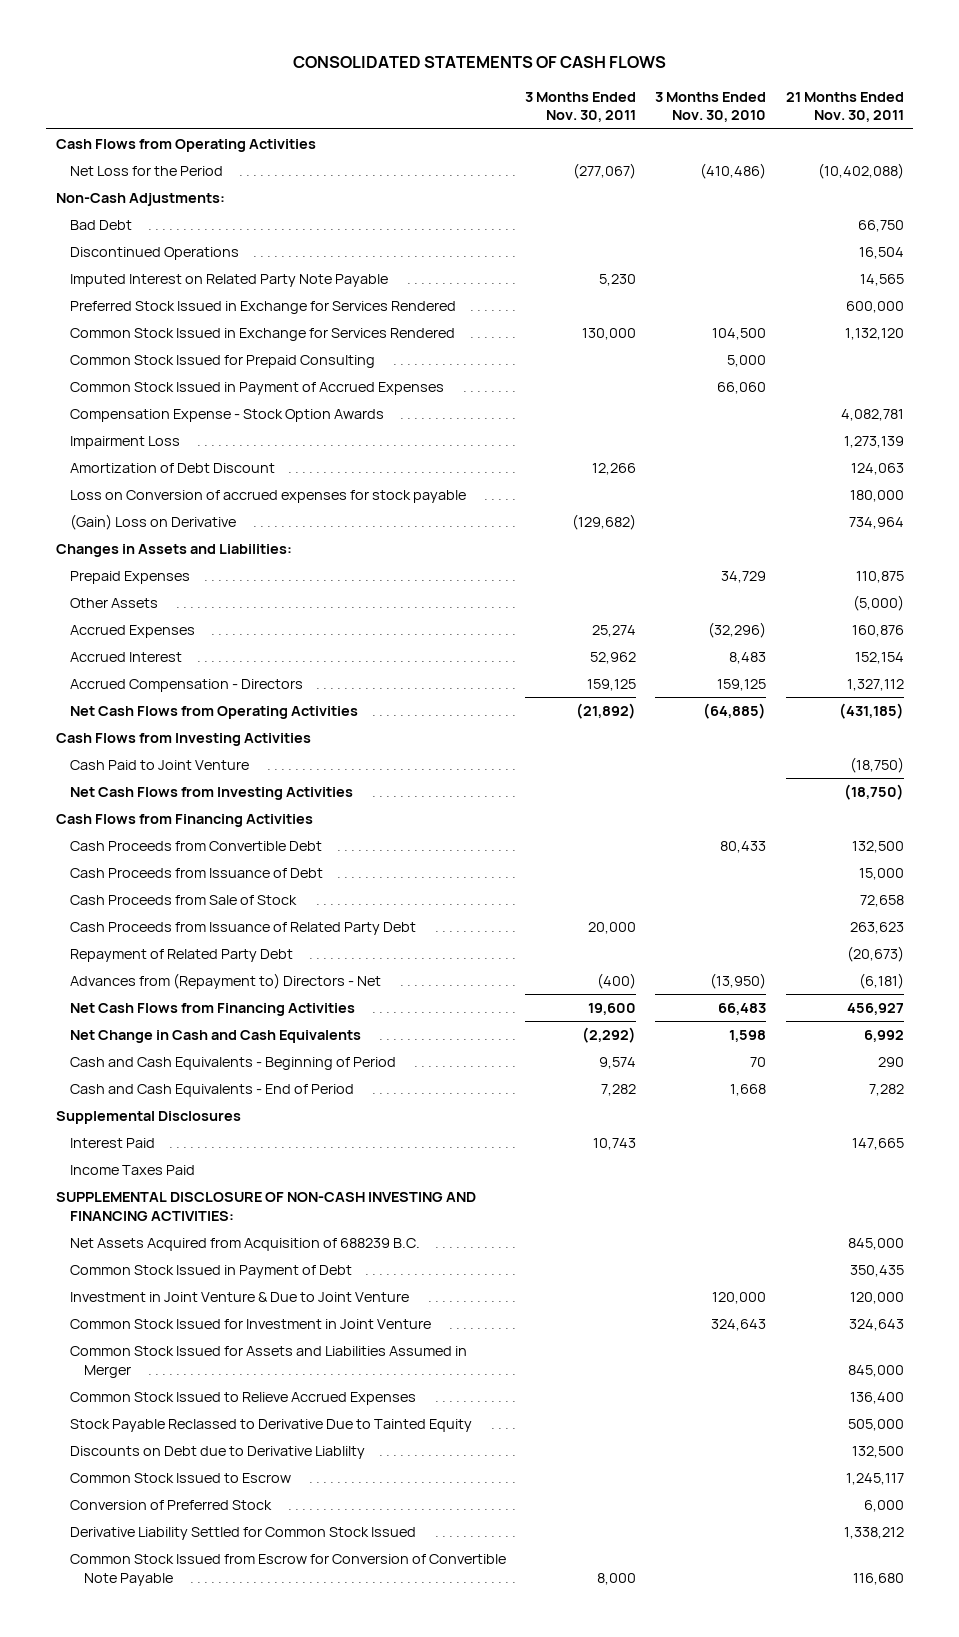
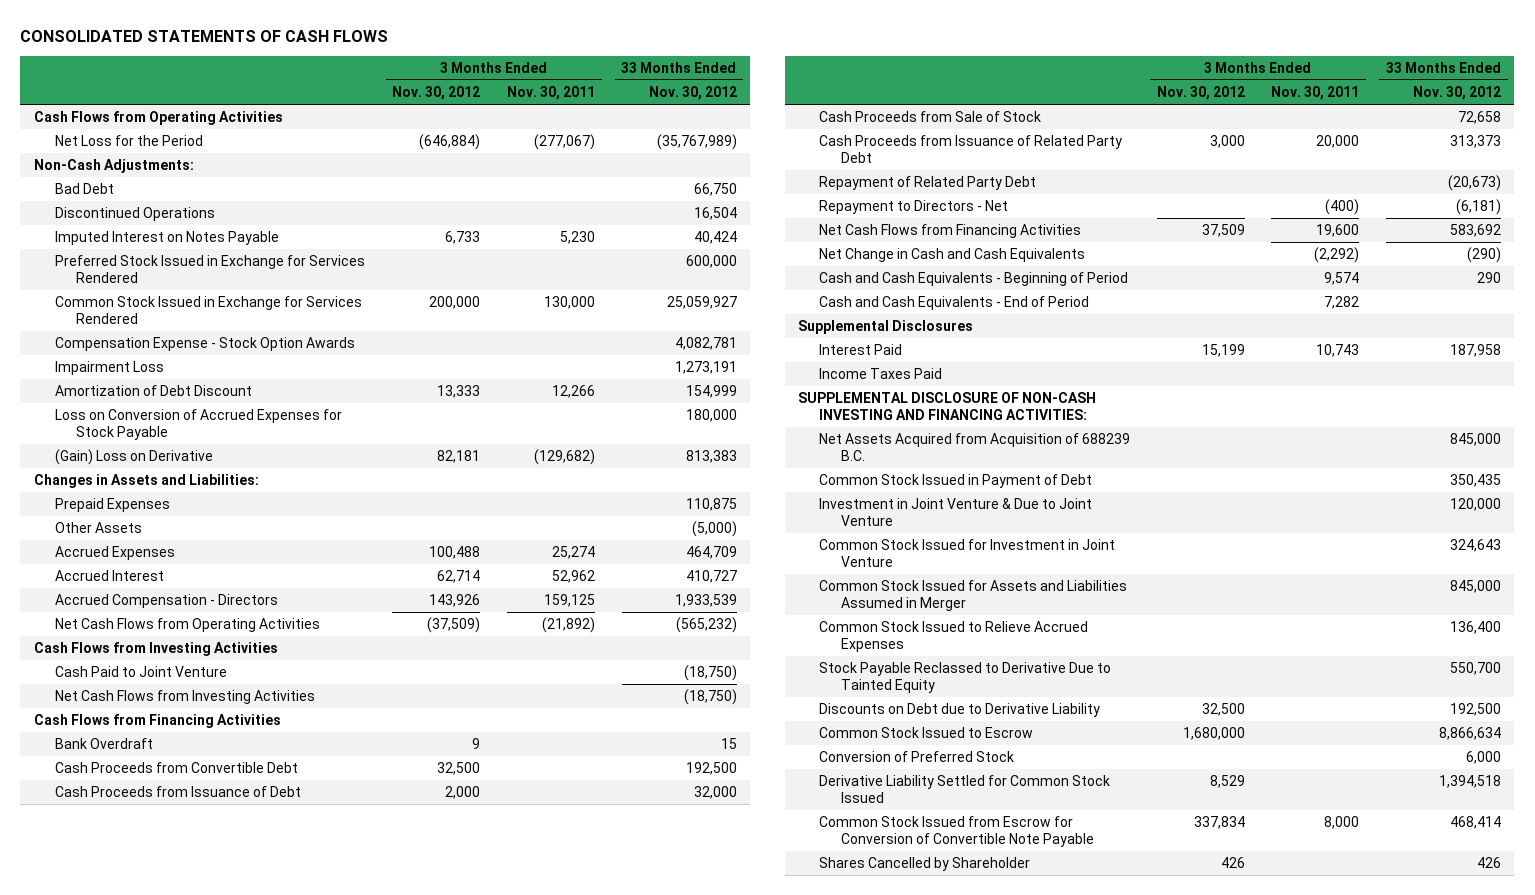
- | 3 Months Ended Nov. 30, 2011 | 3 Months Ended Nov. 30, 2010 | 21 Months Ended Nov. 30, 2011
+ | 3 Months Ended Nov. 30, 2012 | 3 Months Ended Nov. 30, 2011 | 33 Months Ended Nov. 30, 2012
- Imputed Interest on Related Party Note Payable | 5,230 | | 14,565
+ Imputed Interest on Notes Payable | 6,733 | 5,230 | 40,424
- Common Stock Issued for Prepaid Consulting | | 5,000 |
- Common Stock Issued in Payment of Accrued Expenses | | 66,060 |
- Loss on Conversion of accrued expenses for stock payable | | | 180,000
+ Loss on Conversion of Accrued Expenses for Stock Payable | | | 180,000
+ Bank Overdraft | 9 | | 15
- Advances from (Repayment to) Directors - Net | (400) | (13,950) | (6,181)
+ Repayment to Directors - Net | | (400) | (6,181)
- Discounts on Debt due to Derivative Liablilty | | | 132,500
+ Discounts on Debt due to Derivative Liability | 32,500 | | 192,500
+ Shares Cancelled by Shareholder | 426 | | 426

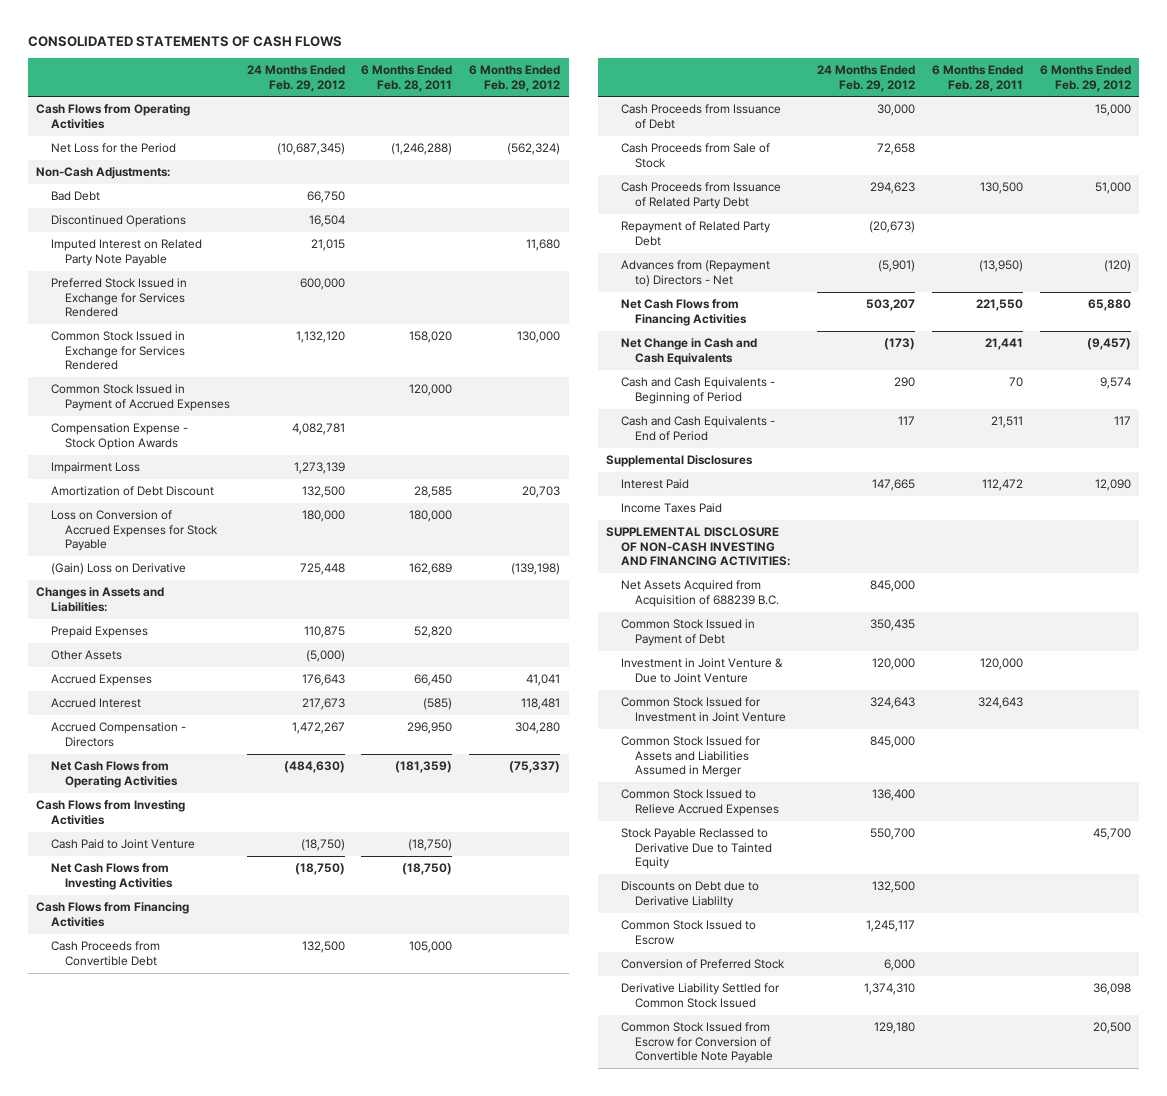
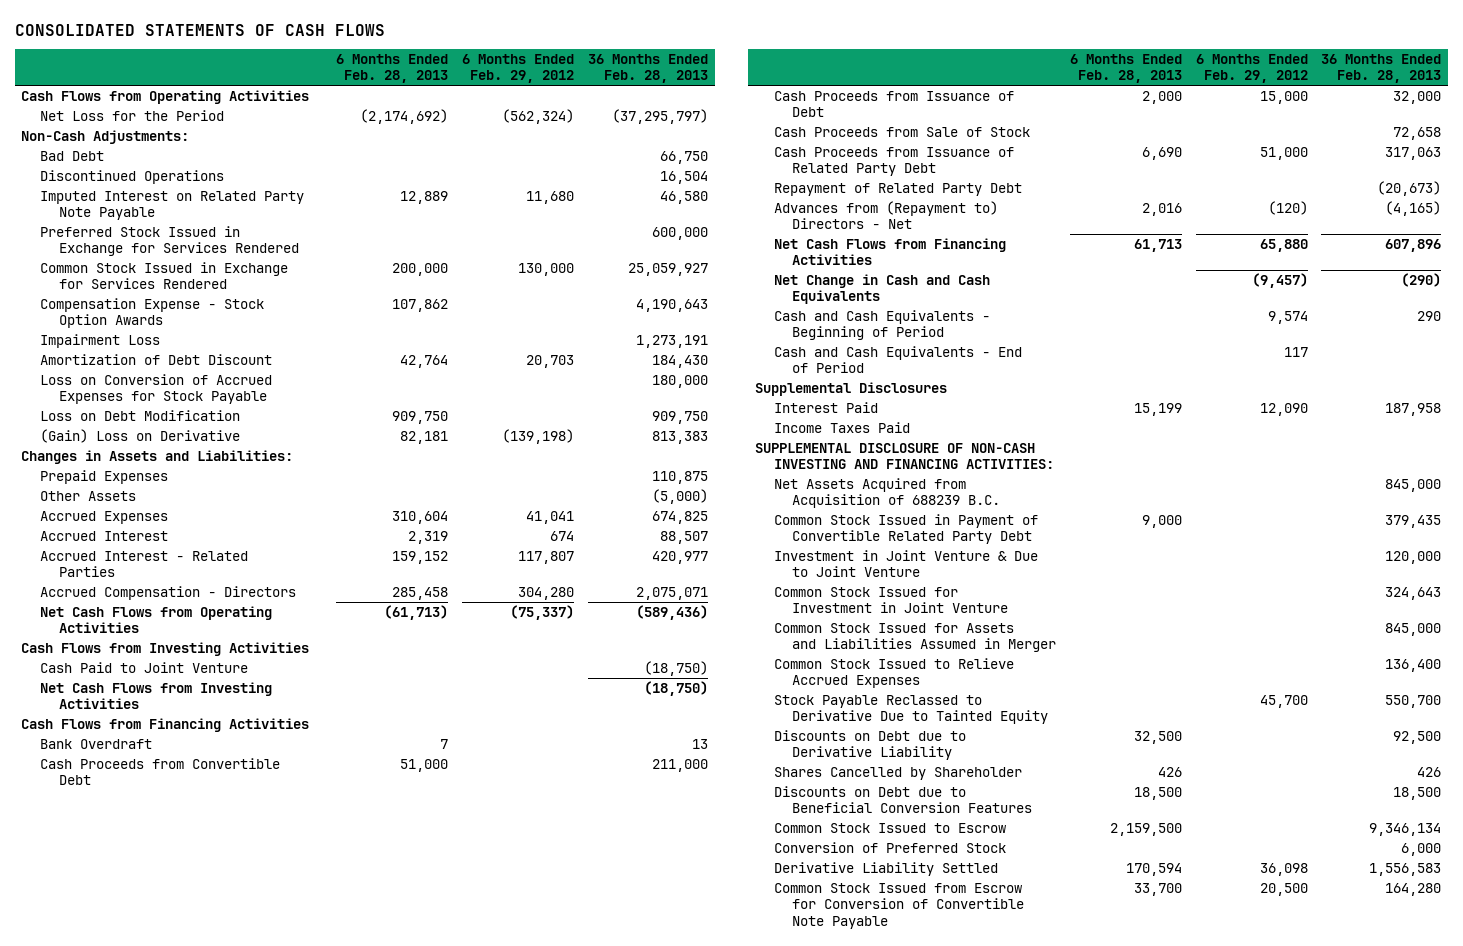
- | 24 Months Ended Feb. 29, 2012 | 6 Months Ended Feb. 28, 2011 | 6 Months Ended Feb. 29, 2012
+ | 6 Months Ended Feb. 28, 2013 | 6 Months Ended Feb. 29, 2012 | 36 Months Ended Feb. 28, 2013
- Common Stock Issued in Payment of Accrued Expenses | | 120,000 |
+ Loss on Debt Modification | 909,750 | | 909,750
- Accrued Interest | 217,673 | (585) | 118,481
+ Accrued Interest | 2,319 | 674 | 88,507
+ Accrued Interest - Related Parties | 159,152 | 117,807 | 420,977
+ Bank Overdraft | 7 | | 13
- Common Stock Issued in Payment of Debt | 350,435 | |
+ Common Stock Issued in Payment of Convertible Related Party Debt | 9,000 | | 379,435
- Discounts on Debt due to Derivative Liablilty | 132,500 | |
+ Discounts on Debt due to Derivative Liability | 32,500 | | 92,500
+ Shares Cancelled by Shareholder | 426 | | 426
+ Discounts on Debt due to Beneficial Conversion Features | 18,500 | | 18,500
- Derivative Liability Settled for Common Stock Issued | 1,374,310 | | 36,098
+ Derivative Liability Settled | 170,594 | 36,098 | 1,556,583

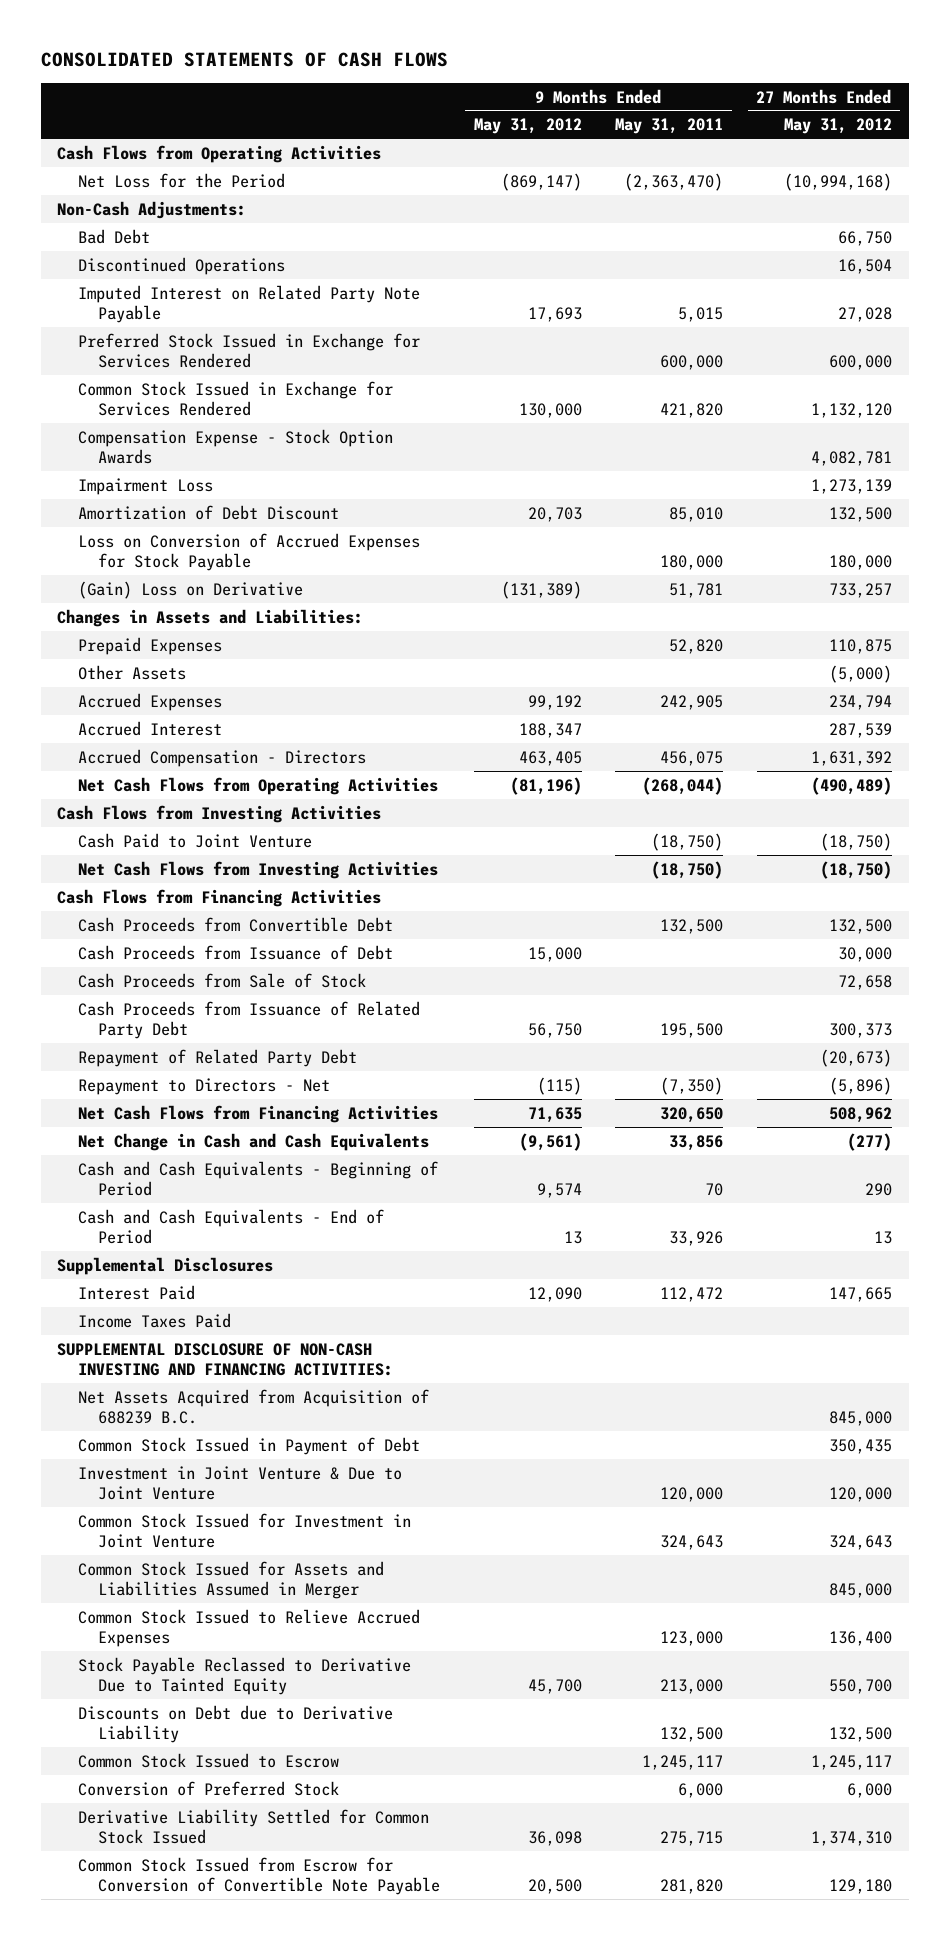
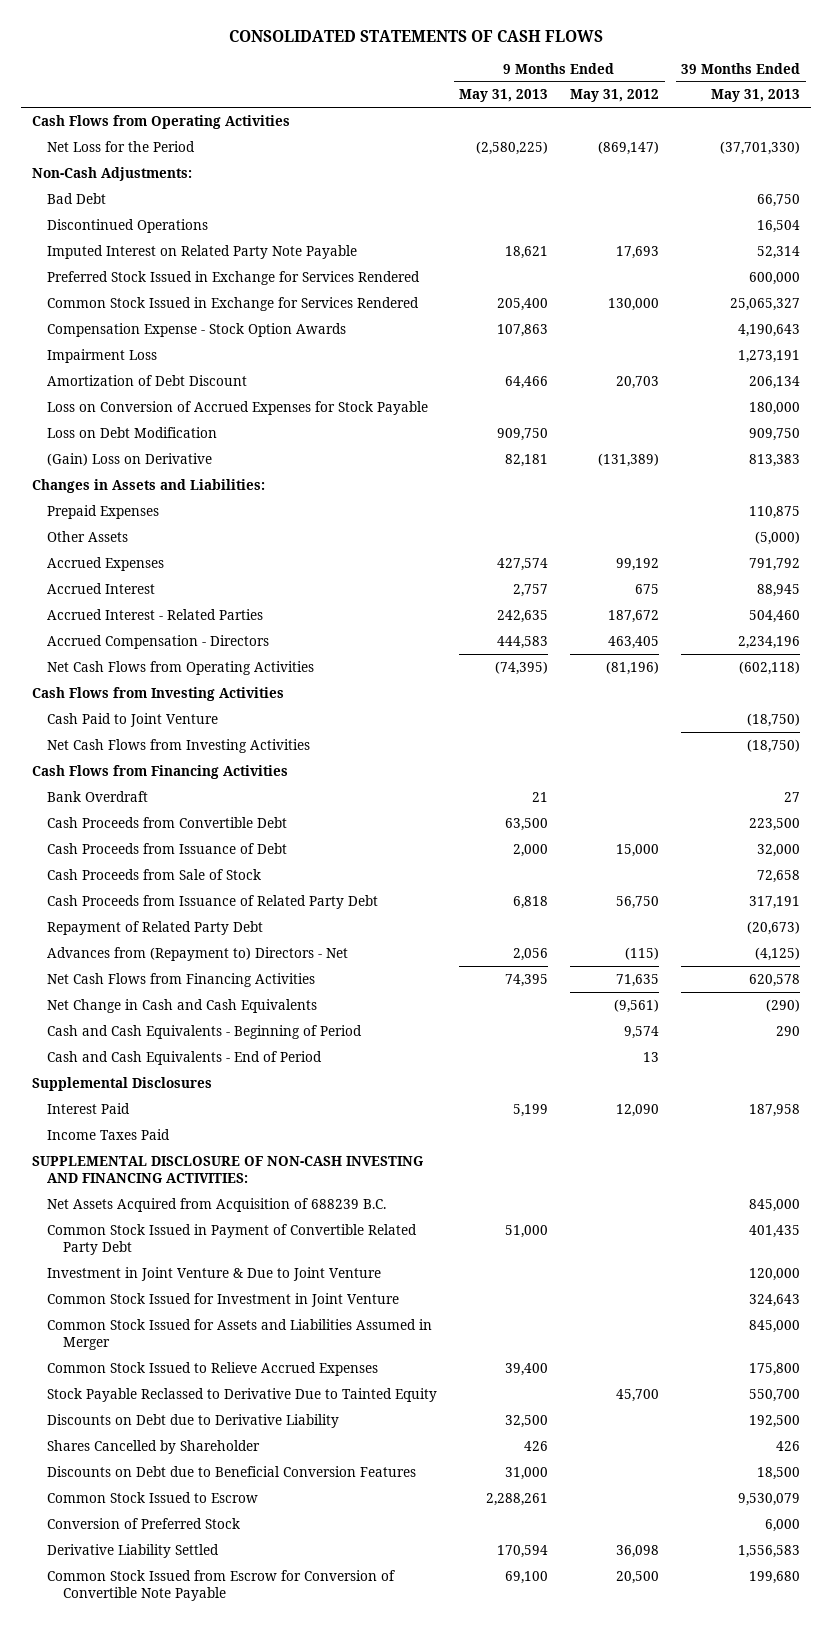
- | 9 Months Ended May 31, 2012 | 9 Months Ended May 31, 2011 | 27 Months Ended May 31, 2012
+ | 9 Months Ended May 31, 2013 | 9 Months Ended May 31, 2012 | 39 Months Ended May 31, 2013
+ Loss on Debt Modification | 909,750 | | 909,750
- Accrued Interest | 188,347 | | 287,539
+ Accrued Interest | 2,757 | 675 | 88,945
+ Accrued Interest - Related Parties | 242,635 | 187,672 | 504,460
+ Bank Overdraft | 21 | | 27
- Repayment to Directors - Net | (115) | (7,350) | (5,896)
+ Advances from (Repayment to) Directors - Net | 2,056 | (115) | (4,125)
- Common Stock Issued in Payment of Debt | | | 350,435
+ Common Stock Issued in Payment of Convertible Related Party Debt | 51,000 | | 401,435
+ Shares Cancelled by Shareholder | 426 | | 426
+ Discounts on Debt due to Beneficial Conversion Features | 31,000 | | 18,500
- Derivative Liability Settled for Common Stock Issued | 36,098 | 275,715 | 1,374,310
+ Derivative Liability Settled | 170,594 | 36,098 | 1,556,583

